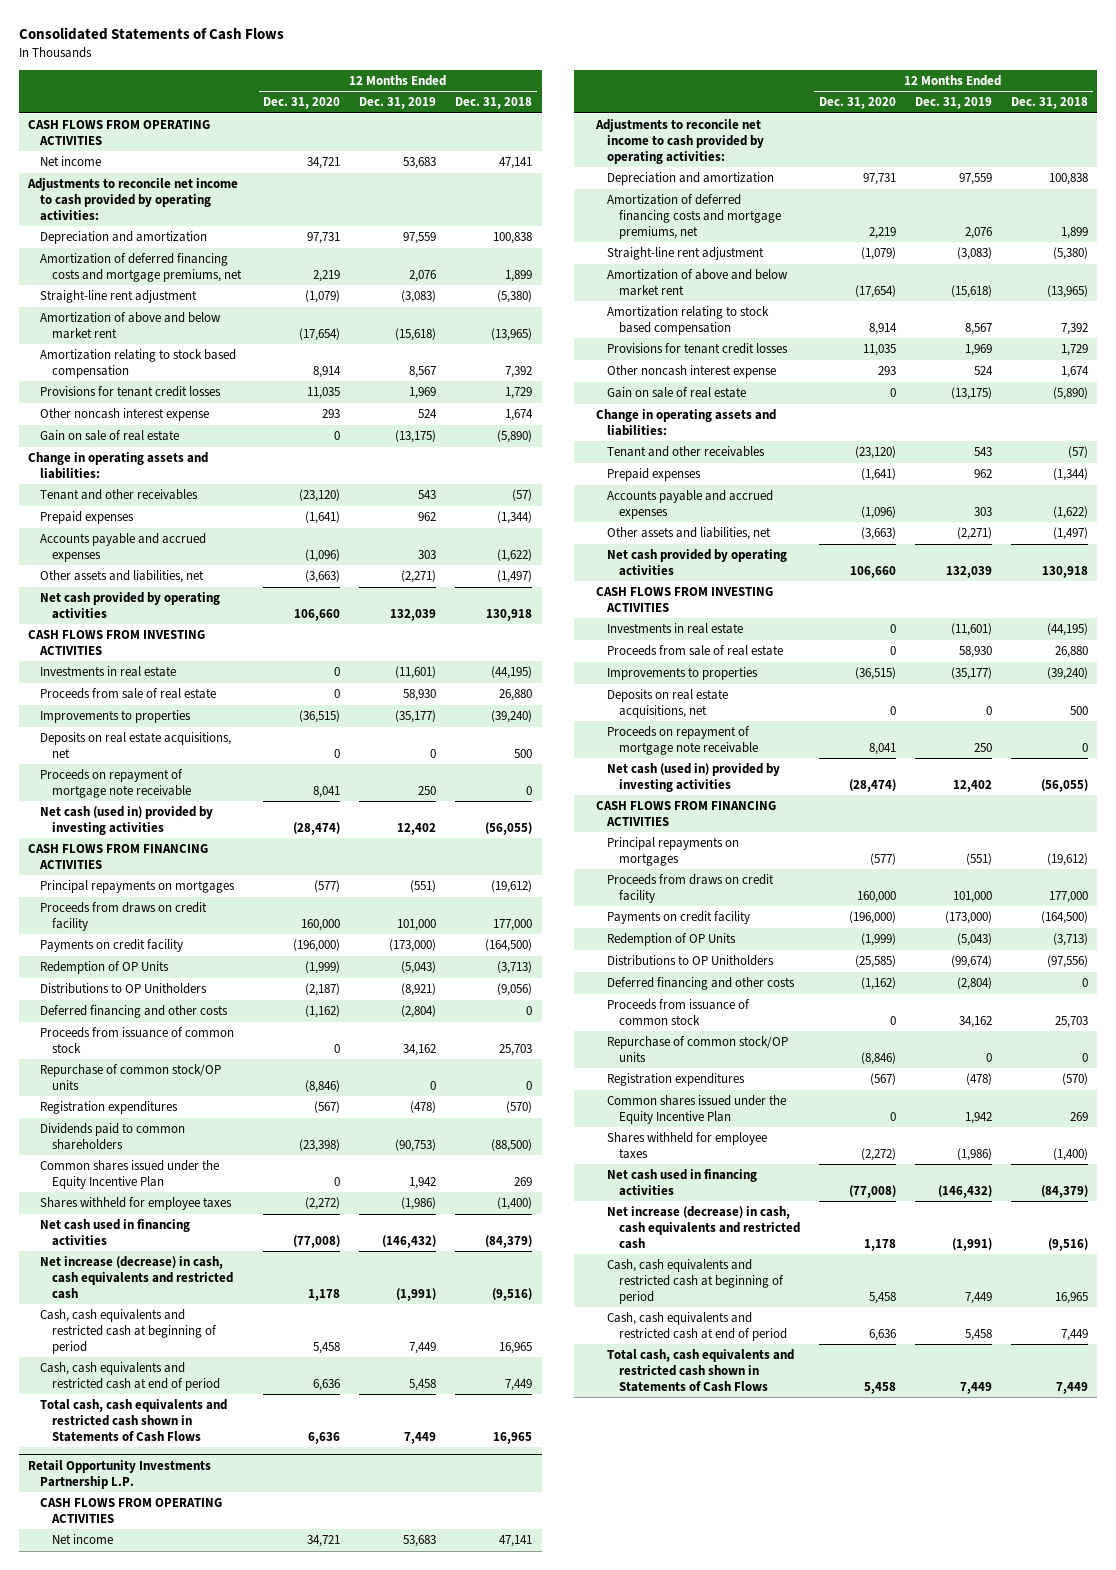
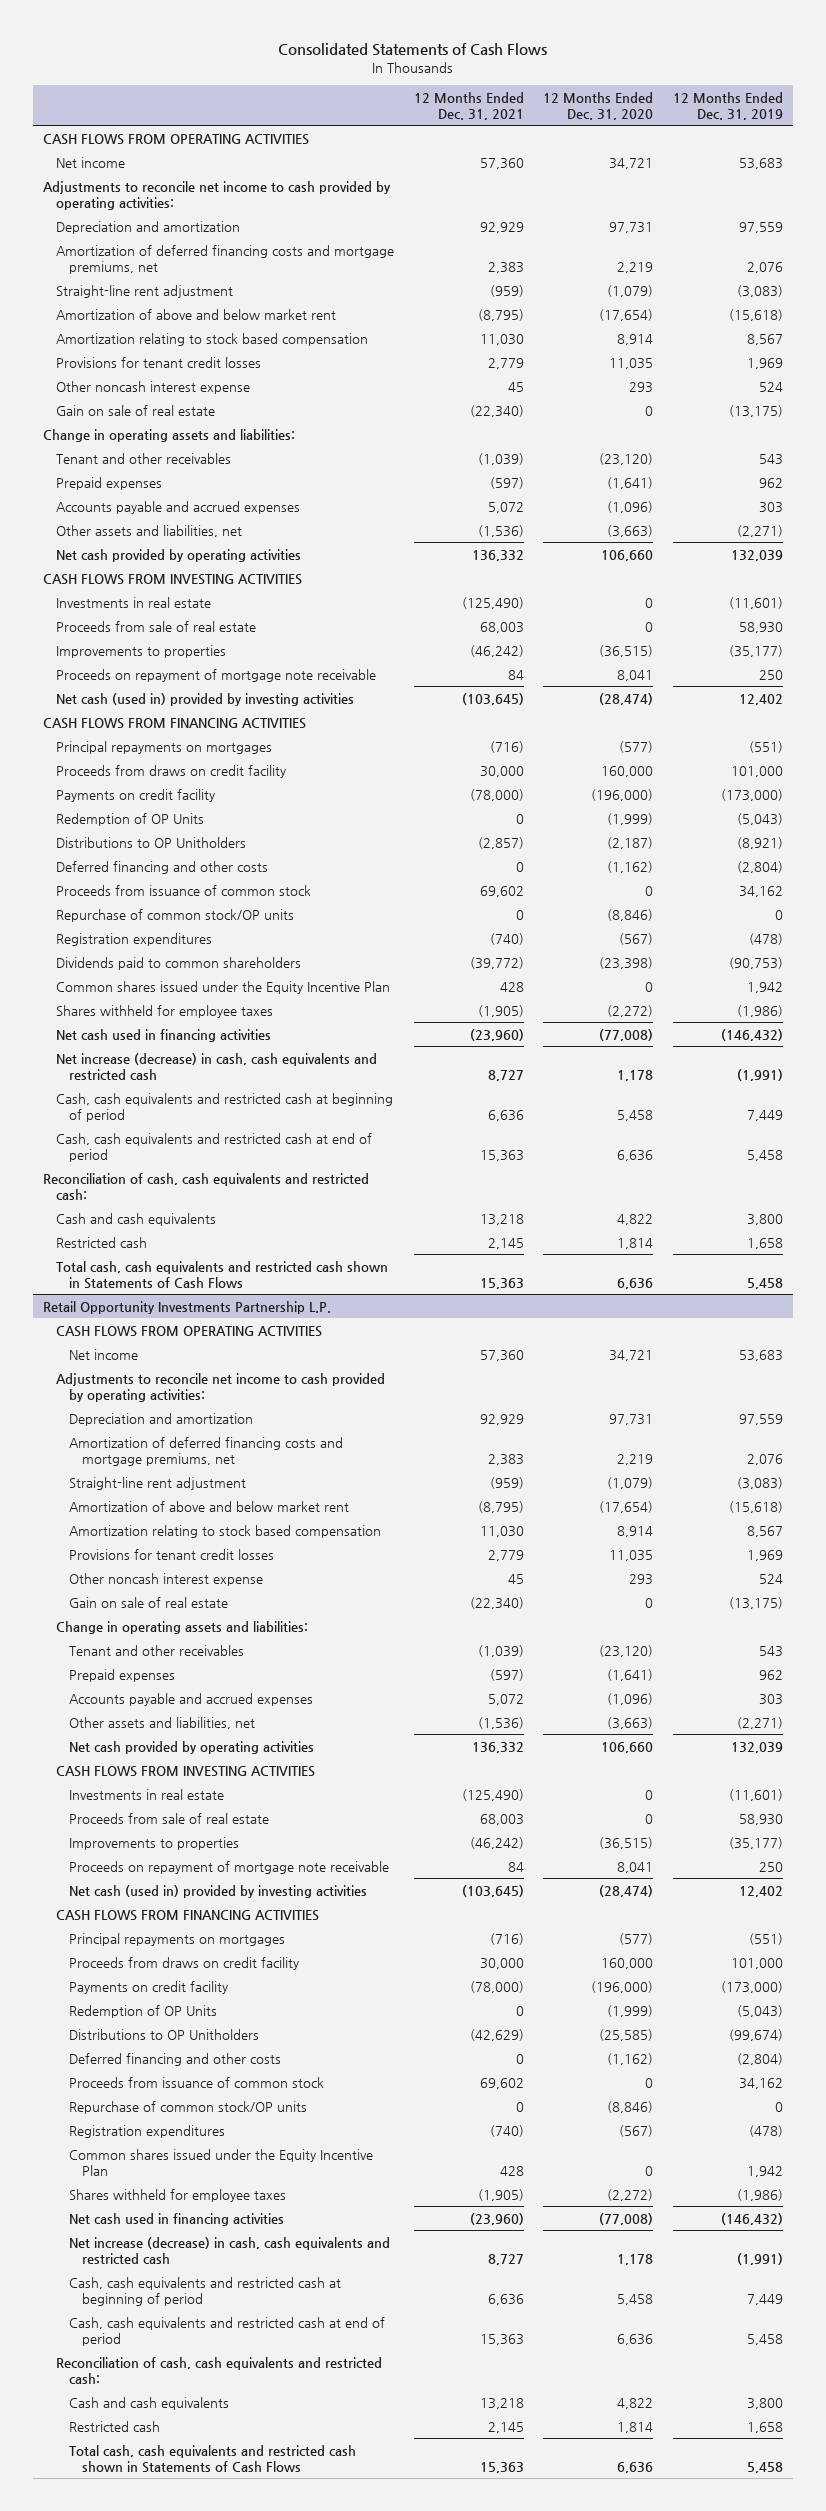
- | 12 Months Ended Dec. 31, 2020 | 12 Months Ended Dec. 31, 2019 | 12 Months Ended Dec. 31, 2018
+ | 12 Months Ended Dec. 31, 2021 | 12 Months Ended Dec. 31, 2020 | 12 Months Ended Dec. 31, 2019
- Deposits on real estate acquisitions, net | 0 | 0 | 500
- Total cash, cash equivalents and restricted cash shown in Statements of Cash Flows | 6,636 | 7,449 | 16,965
+ Reconciliation of cash, cash equivalents and restricted cash:
+ Cash and cash equivalents | 13,218 | 4,822 | 3,800
+ Restricted cash | 2,145 | 1,814 | 1,658
+ Total cash, cash equivalents and restricted cash shown in Statements of Cash Flows | 15,363 | 6,636 | 5,458
@ Retail Opportunity Investments Partnership L.P.
- Deposits on real estate acquisitions, net | 0 | 0 | 500
- Total cash, cash equivalents and restricted cash shown in Statements of Cash Flows | 5,458 | 7,449 | 7,449
+ Reconciliation of cash, cash equivalents and restricted cash:
+ Cash and cash equivalents | 13,218 | 4,822 | 3,800
+ Restricted cash | 2,145 | 1,814 | 1,658
+ Total cash, cash equivalents and restricted cash shown in Statements of Cash Flows | 15,363 | 6,636 | 5,458

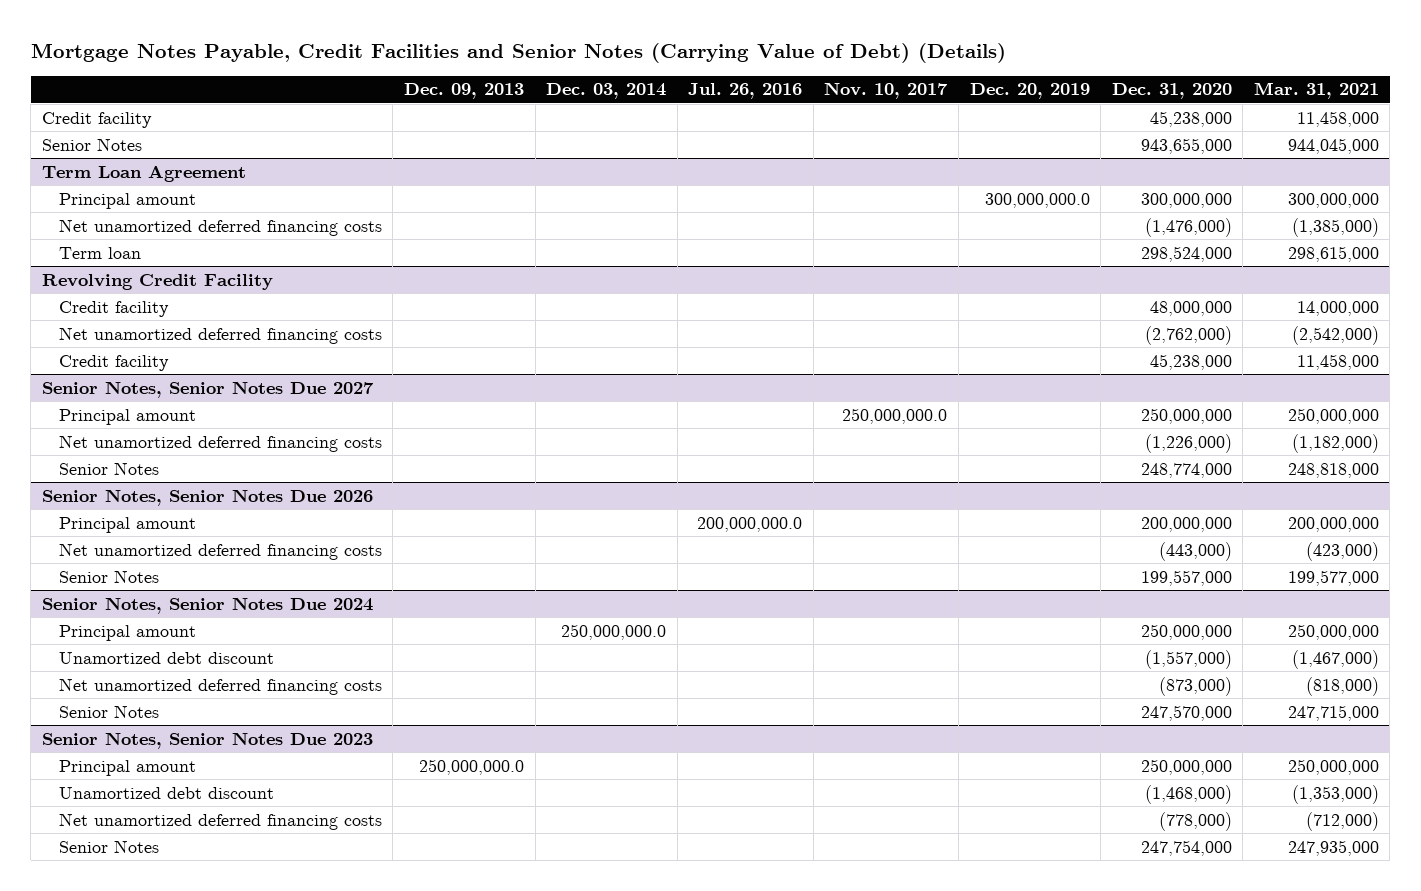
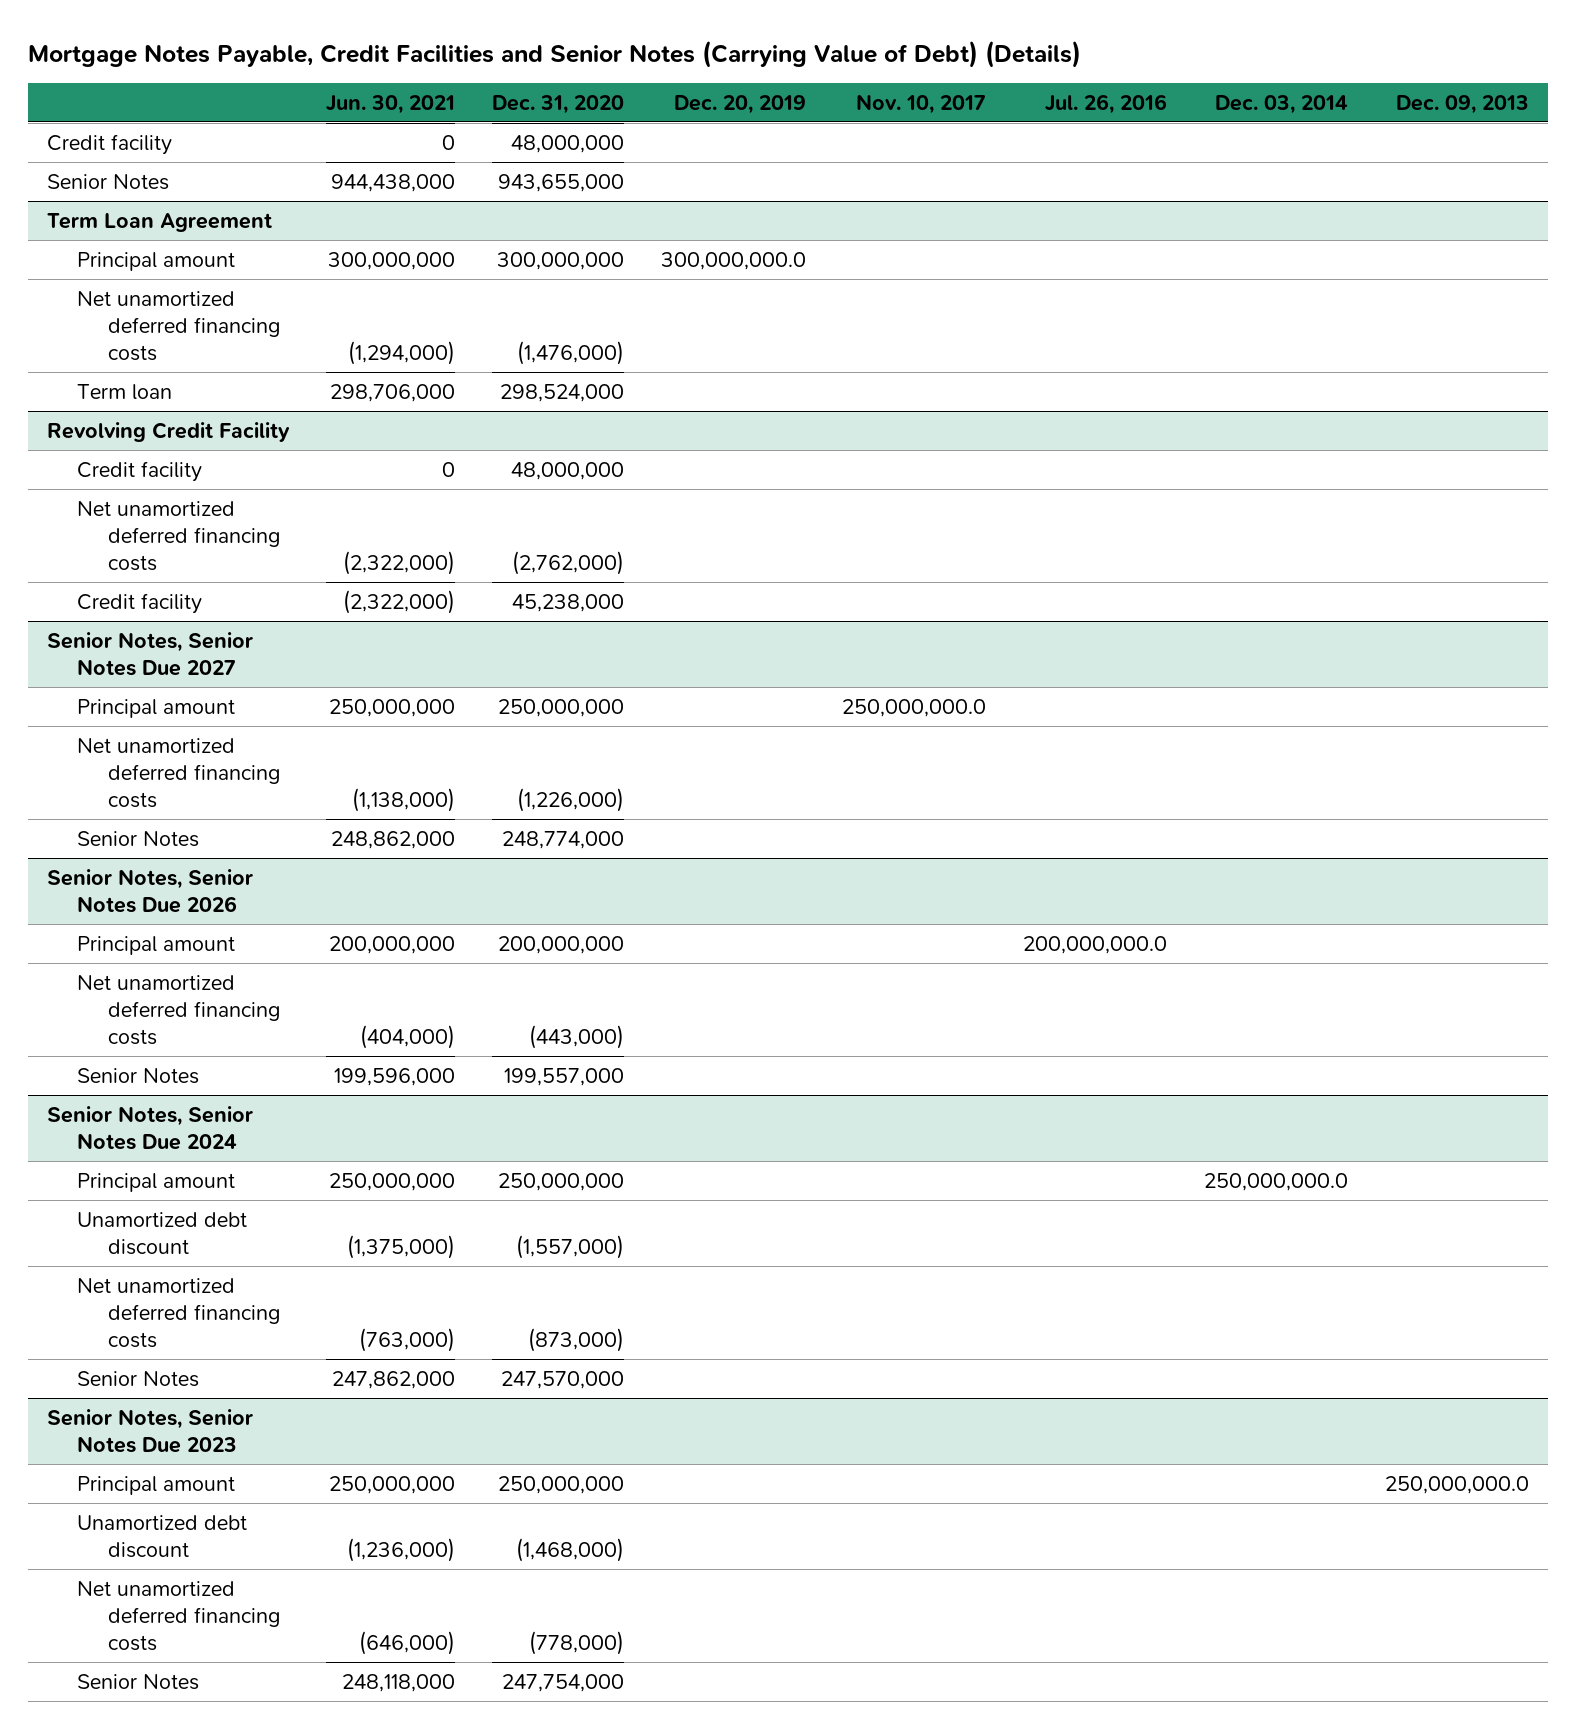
- | Dec. 09, 2013 | Dec. 03, 2014 | Jul. 26, 2016 | Nov. 10, 2017 | Dec. 20, 2019 | Dec. 31, 2020 | Mar. 31, 2021
+ | Jun. 30, 2021 | Dec. 31, 2020 | Dec. 20, 2019 | Nov. 10, 2017 | Jul. 26, 2016 | Dec. 03, 2014 | Dec. 09, 2013
- Credit facility | | | | | | 45,238,000 | 11,458,000
+ Credit facility | 0 | 48,000,000 | | | | |

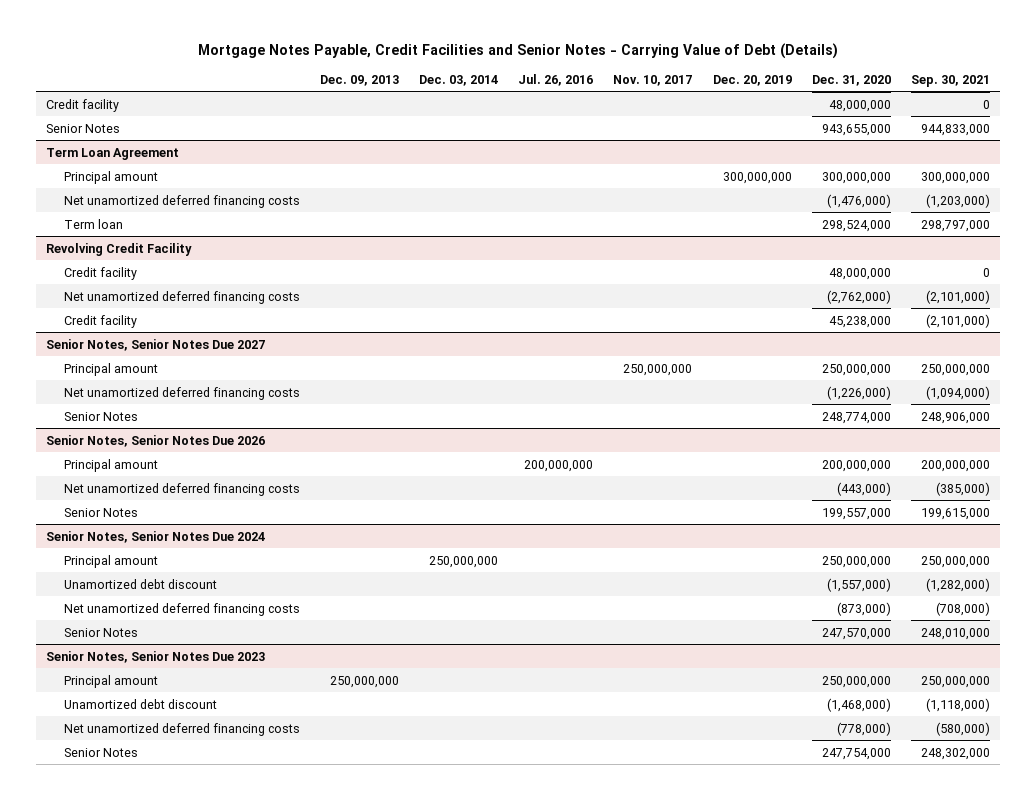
- Mortgage Notes Payable, Credit Facilities and Senior Notes (Carrying Value of Debt) (Details)
+ Mortgage Notes Payable, Credit Facilities and Senior Notes - Carrying Value of Debt (Details)
- | Jun. 30, 2021 | Dec. 31, 2020 | Dec. 20, 2019 | Nov. 10, 2017 | Jul. 26, 2016 | Dec. 03, 2014 | Dec. 09, 2013
+ | Dec. 09, 2013 | Dec. 03, 2014 | Jul. 26, 2016 | Nov. 10, 2017 | Dec. 20, 2019 | Dec. 31, 2020 | Sep. 30, 2021
@ Term Loan Agreement
- Principal amount | 300,000,000 | 300,000,000 | 300,000,000.0 | | | |
+ Principal amount | | | | | 300,000,000 | 300,000,000 | 300,000,000
@ Senior Notes, Senior Notes Due 2027
- Principal amount | 250,000,000 | 250,000,000 | | 250,000,000.0 | | |
+ Principal amount | | | | 250,000,000 | | 250,000,000 | 250,000,000
@ Senior Notes, Senior Notes Due 2026
- Principal amount | 200,000,000 | 200,000,000 | | | 200,000,000.0 | |
+ Principal amount | | | 200,000,000 | | | 200,000,000 | 200,000,000
@ Senior Notes, Senior Notes Due 2024
- Principal amount | 250,000,000 | 250,000,000 | | | | 250,000,000.0 |
+ Principal amount | | 250,000,000 | | | | 250,000,000 | 250,000,000
@ Senior Notes, Senior Notes Due 2023
- Principal amount | 250,000,000 | 250,000,000 | | | | | 250,000,000.0
+ Principal amount | 250,000,000 | | | | | 250,000,000 | 250,000,000

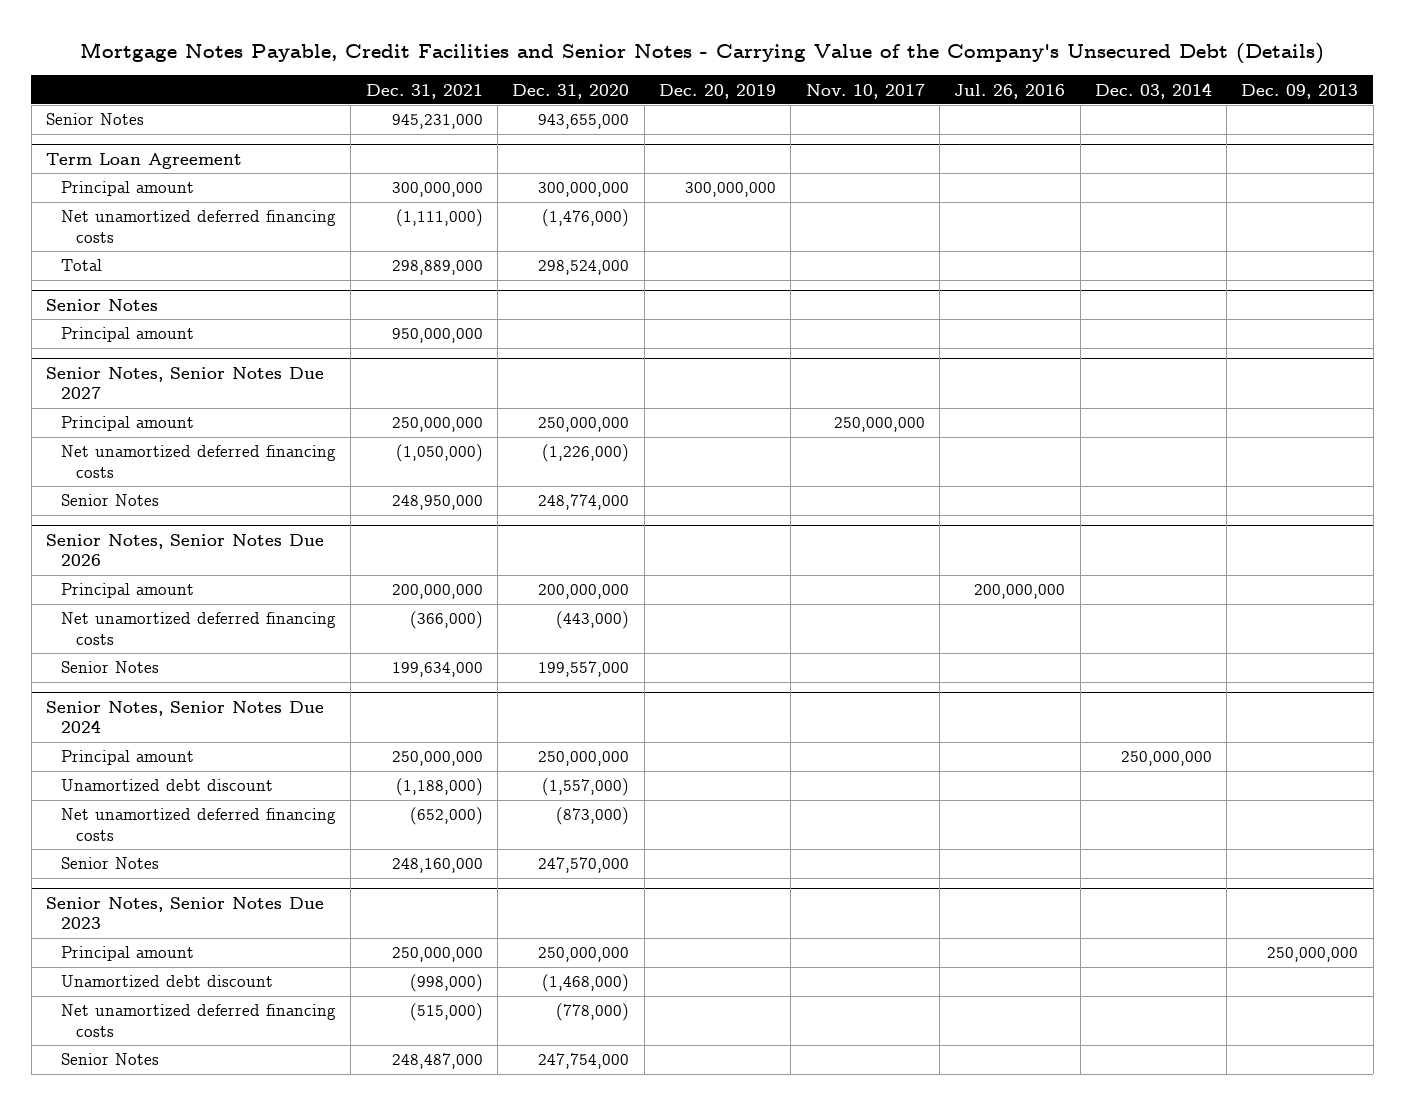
- Mortgage Notes Payable, Credit Facilities and Senior Notes - Carrying Value of Debt (Details)
+ Mortgage Notes Payable, Credit Facilities and Senior Notes - Carrying Value of the Company's Unsecured Debt (Details)
- | Dec. 09, 2013 | Dec. 03, 2014 | Jul. 26, 2016 | Nov. 10, 2017 | Dec. 20, 2019 | Dec. 31, 2020 | Sep. 30, 2021
+ | Dec. 31, 2021 | Dec. 31, 2020 | Dec. 20, 2019 | Nov. 10, 2017 | Jul. 26, 2016 | Dec. 03, 2014 | Dec. 09, 2013
- Credit facility | | | | | | 48,000,000 | 0
@ Term Loan Agreement
- Term loan | | | | | | 298,524,000 | 298,797,000
- Revolving Credit Facility
- Credit facility | | | | | | 48,000,000 | 0
- Net unamortized deferred financing costs | | | | | | (2,762,000) | (2,101,000)
- Credit facility | | | | | | 45,238,000 | (2,101,000)
@ Term Loan Agreement
+ Total | 298,889,000 | 298,524,000 | | | | |
+ Senior Notes
+ Principal amount | 950,000,000 | | | | | |

